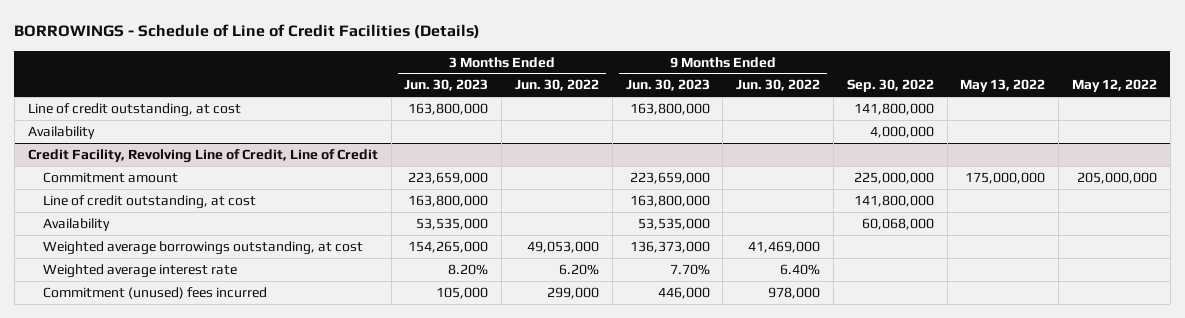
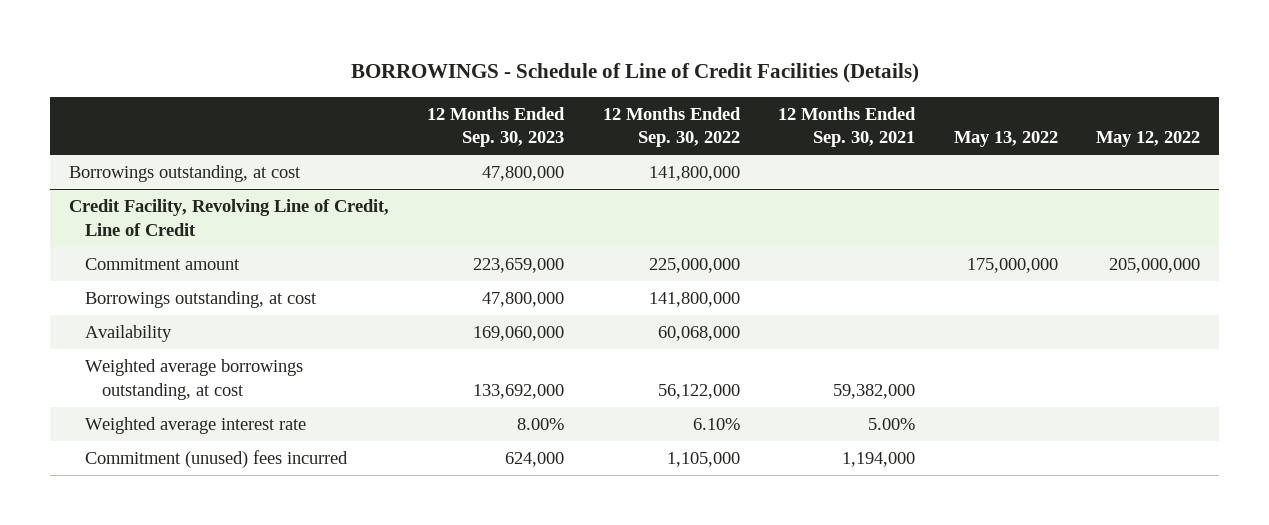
- | 3 Months Ended Jun. 30, 2023 | 3 Months Ended Jun. 30, 2022 | 9 Months Ended Jun. 30, 2023 | 9 Months Ended Jun. 30, 2022 | Sep. 30, 2022 | May 13, 2022 | May 12, 2022
+ | 12 Months Ended Sep. 30, 2023 | 12 Months Ended Sep. 30, 2022 | 12 Months Ended Sep. 30, 2021 | May 13, 2022 | May 12, 2022
- Line of credit outstanding, at cost | 163,800,000 | | 163,800,000 | | 141,800,000 | |
- Availability | | | | | 4,000,000 | |
+ Borrowings outstanding, at cost | 47,800,000 | 141,800,000 | | |
@ Credit Facility, Revolving Line of Credit, Line of Credit
- Line of credit outstanding, at cost | 163,800,000 | | 163,800,000 | | 141,800,000 | |
+ Borrowings outstanding, at cost | 47,800,000 | 141,800,000 | | |

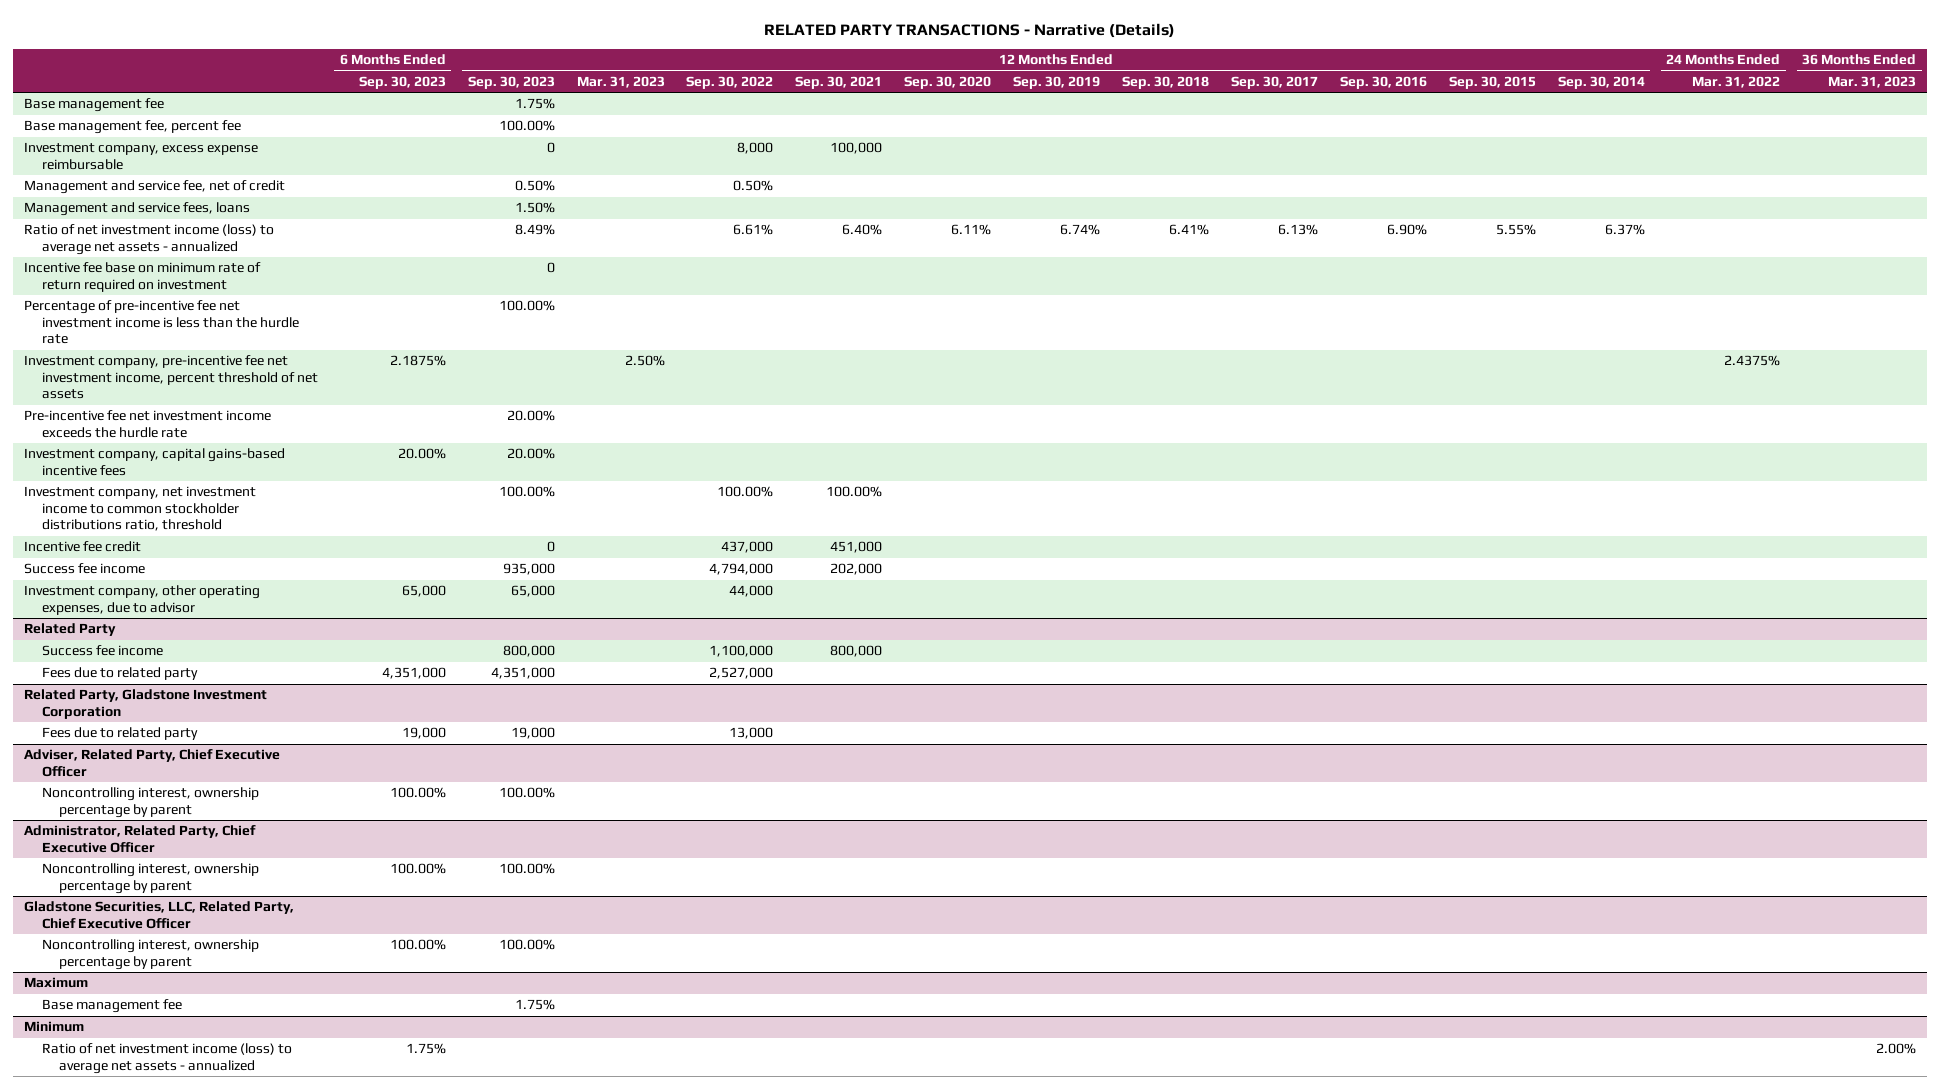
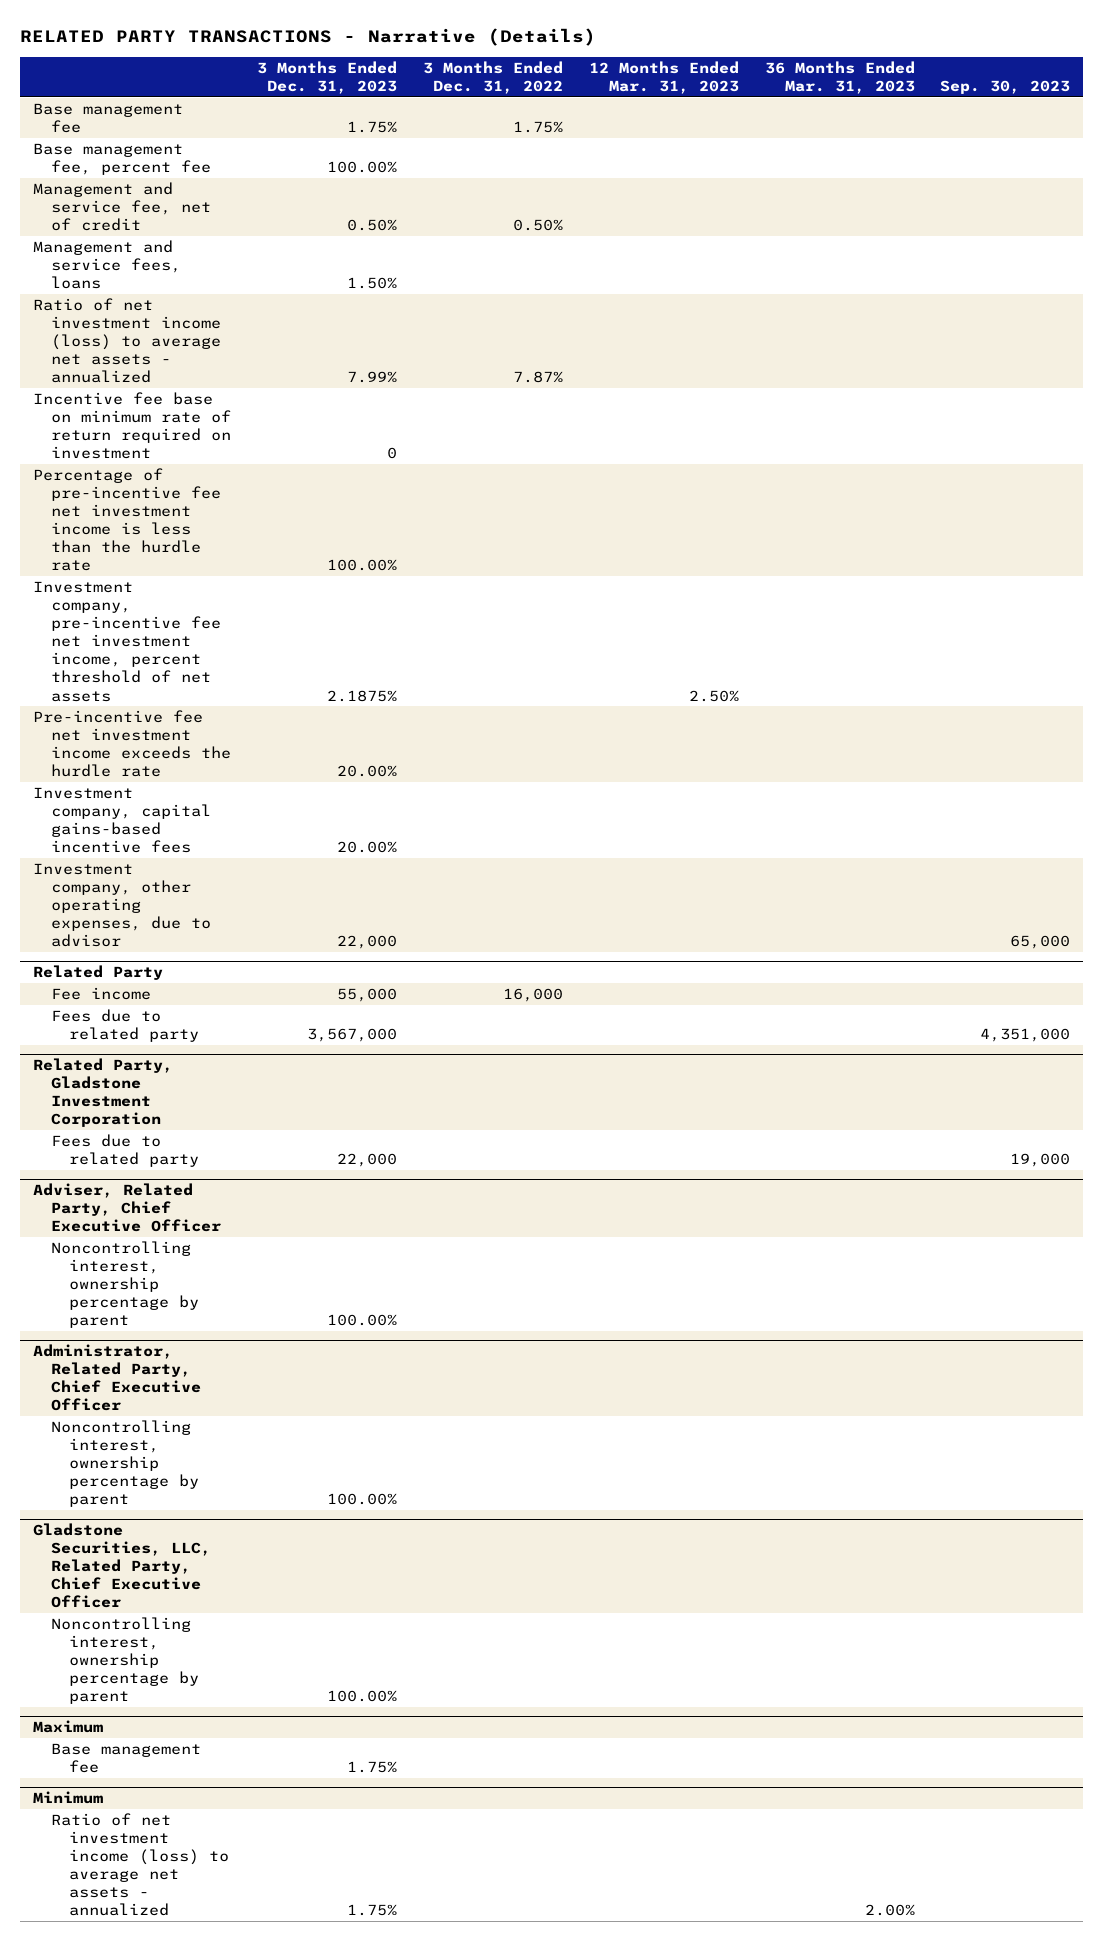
- | 6 Months Ended Sep. 30, 2023 | 12 Months Ended Sep. 30, 2023 | 12 Months Ended Mar. 31, 2023 | 12 Months Ended Sep. 30, 2022 | 12 Months Ended Sep. 30, 2021 | 12 Months Ended Sep. 30, 2020 | 12 Months Ended Sep. 30, 2019 | 12 Months Ended Sep. 30, 2018 | 12 Months Ended Sep. 30, 2017 | 12 Months Ended Sep. 30, 2016 | 12 Months Ended Sep. 30, 2015 | 12 Months Ended Sep. 30, 2014 | 24 Months Ended Mar. 31, 2022 | 36 Months Ended Mar. 31, 2023
+ | 3 Months Ended Dec. 31, 2023 | 3 Months Ended Dec. 31, 2022 | 12 Months Ended Mar. 31, 2023 | 36 Months Ended Mar. 31, 2023 | Sep. 30, 2023
- Investment company, excess expense reimbursable | | 0 | | 8,000 | 100,000 | | | | | | | | |
- Investment company, net investment income to common stockholder distributions ratio, threshold | | 100.00% | | 100.00% | 100.00% | | | | | | | | |
- Incentive fee credit | | 0 | | 437,000 | 451,000 | | | | | | | | |
- Success fee income | | 935,000 | | 4,794,000 | 202,000 | | | | | | | | |
@ Related Party
- Success fee income | | 800,000 | | 1,100,000 | 800,000 | | | | | | | | |
+ Fee income | 55,000 | 16,000 | | |

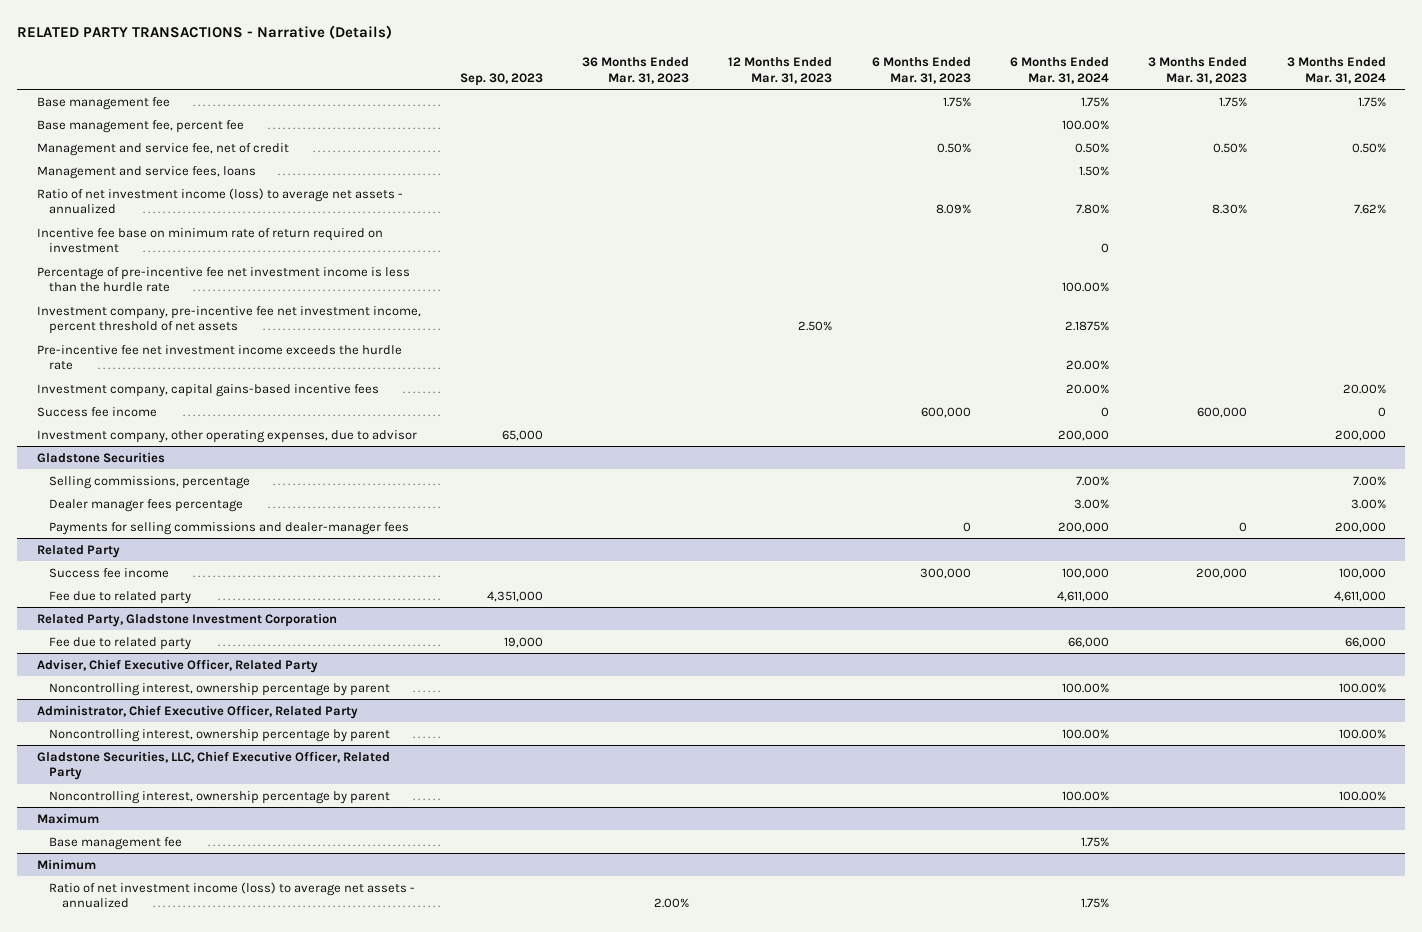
- | 3 Months Ended Dec. 31, 2023 | 3 Months Ended Dec. 31, 2022 | 12 Months Ended Mar. 31, 2023 | 36 Months Ended Mar. 31, 2023 | Sep. 30, 2023
+ | Sep. 30, 2023 | 36 Months Ended Mar. 31, 2023 | 12 Months Ended Mar. 31, 2023 | 6 Months Ended Mar. 31, 2023 | 6 Months Ended Mar. 31, 2024 | 3 Months Ended Mar. 31, 2023 | 3 Months Ended Mar. 31, 2024
+ Success fee income | | | | 600,000 | 0 | 600,000 | 0
+ Gladstone Securities
+ Selling commissions, percentage | | | | | 7.00% | | 7.00%
+ Dealer manager fees percentage | | | | | 3.00% | | 3.00%
+ Payments for selling commissions and dealer-manager fees | | | | 0 | 200,000 | 0 | 200,000
@ Related Party
- Fee income | 55,000 | 16,000 | | |
- Fees due to related party | 3,567,000 | | | | 4,351,000
+ Success fee income | | | | 300,000 | 100,000 | 200,000 | 100,000
+ Fee due to related party | 4,351,000 | | | | 4,611,000 | | 4,611,000
@ Related Party, Gladstone Investment Corporation
- Fees due to related party | 22,000 | | | | 19,000
- Adviser, Related Party, Chief Executive Officer
@ Related Party, Gladstone Investment Corporation
+ Fee due to related party | 19,000 | | | | 66,000 | | 66,000
+ Adviser, Chief Executive Officer, Related Party
- Administrator, Related Party, Chief Executive Officer
+ Administrator, Chief Executive Officer, Related Party
- Gladstone Securities, LLC, Related Party, Chief Executive Officer
+ Gladstone Securities, LLC, Chief Executive Officer, Related Party

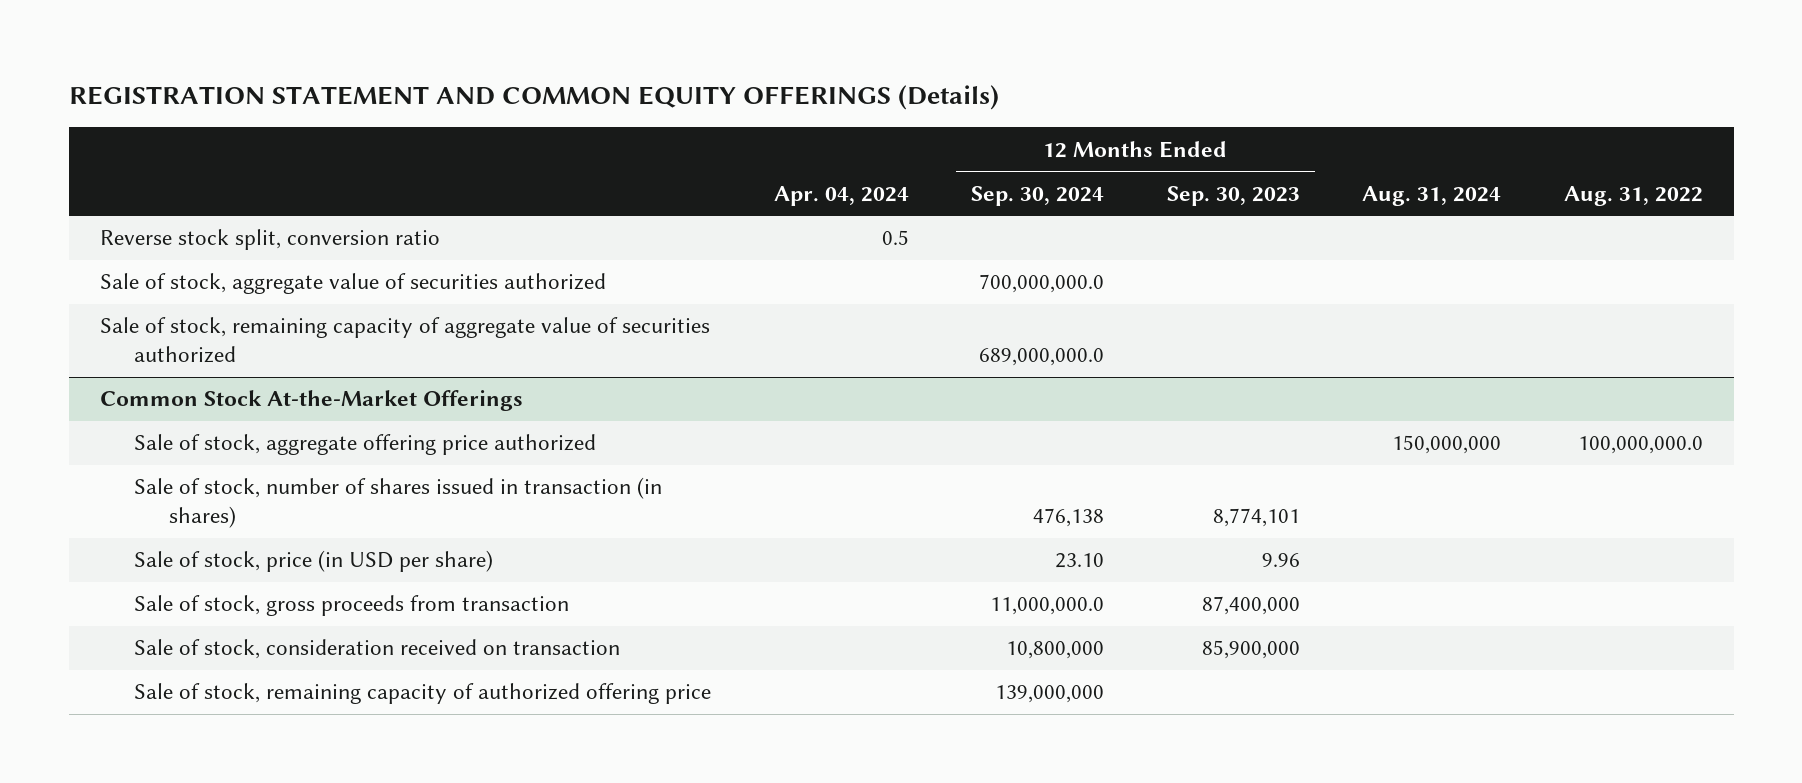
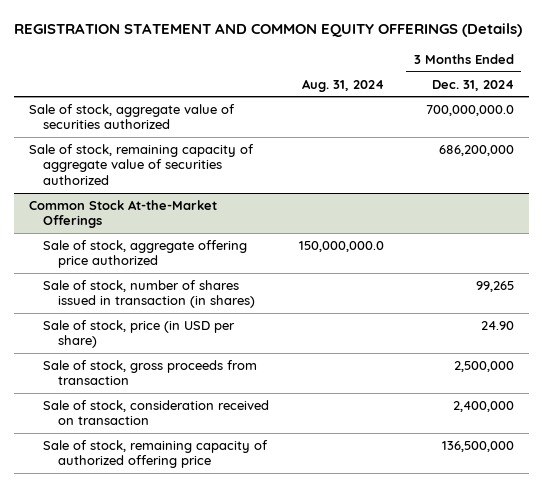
- | Apr. 04, 2024 | 12 Months Ended Sep. 30, 2024 | 12 Months Ended Sep. 30, 2023 | Aug. 31, 2024 | Aug. 31, 2022
+ | Aug. 31, 2024 | 3 Months Ended Dec. 31, 2024
- Reverse stock split, conversion ratio | 0.5 | | | |
@ Common Stock At-the-Market Offerings
- Sale of stock, aggregate offering price authorized | | | | 150,000,000 | 100,000,000.0
+ Sale of stock, aggregate offering price authorized | 150,000,000.0 |

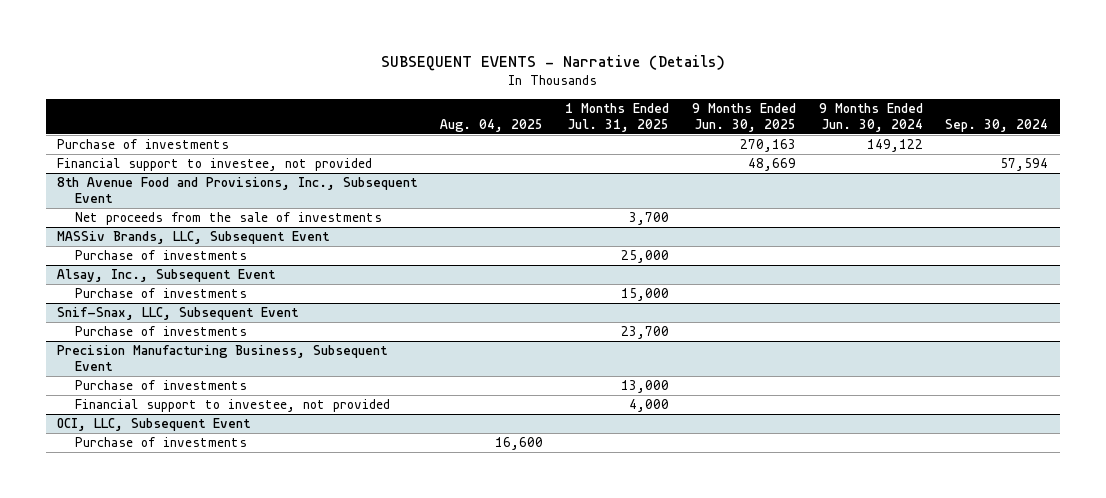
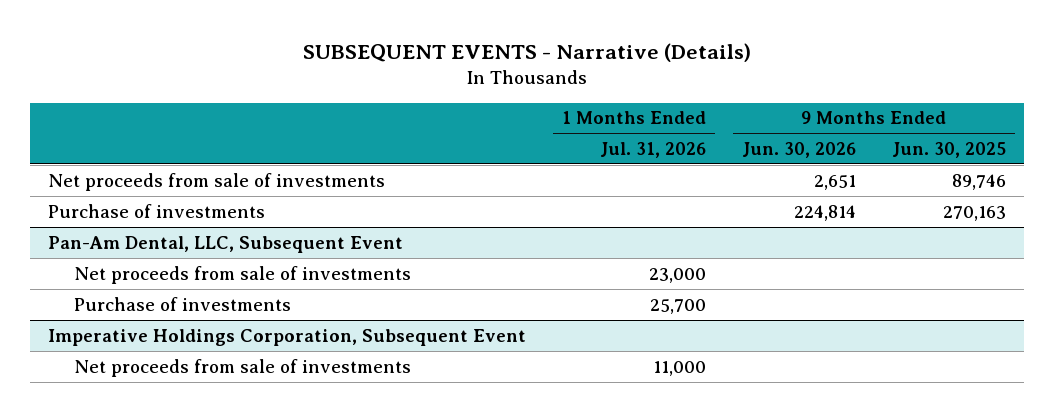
- | Aug. 04, 2025 | 1 Months Ended Jul. 31, 2025 | 9 Months Ended Jun. 30, 2025 | 9 Months Ended Jun. 30, 2024 | Sep. 30, 2024
+ | 1 Months Ended Jul. 31, 2026 | 9 Months Ended Jun. 30, 2026 | 9 Months Ended Jun. 30, 2025
+ Net proceeds from sale of investments | | 2,651 | 89,746
- Financial support to investee, not provided | | | 48,669 | | 57,594
- 8th Avenue Food and Provisions, Inc., Subsequent Event
- Net proceeds from the sale of investments | | 3,700 | | |
- MASSiv Brands, LLC, Subsequent Event
- Purchase of investments | | 25,000 | | |
- Alsay, Inc., Subsequent Event
- Purchase of investments | | 15,000 | | |
- Snif-Snax, LLC, Subsequent Event
- Purchase of investments | | 23,700 | | |
- Precision Manufacturing Business, Subsequent Event
- Purchase of investments | | 13,000 | | |
- Financial support to investee, not provided | | 4,000 | | |
- OCI, LLC, Subsequent Event
- Purchase of investments | 16,600 | | | |
+ Pan-Am Dental, LLC, Subsequent Event
+ Net proceeds from sale of investments | 23,000 | |
+ Purchase of investments | 25,700 | |
+ Imperative Holdings Corporation, Subsequent Event
+ Net proceeds from sale of investments | 11,000 | |

